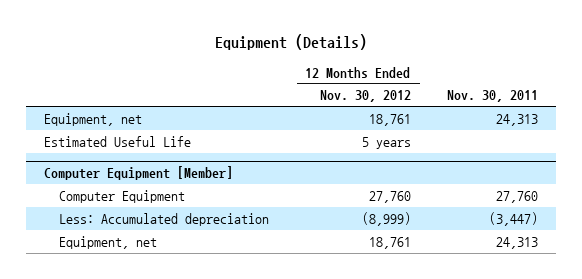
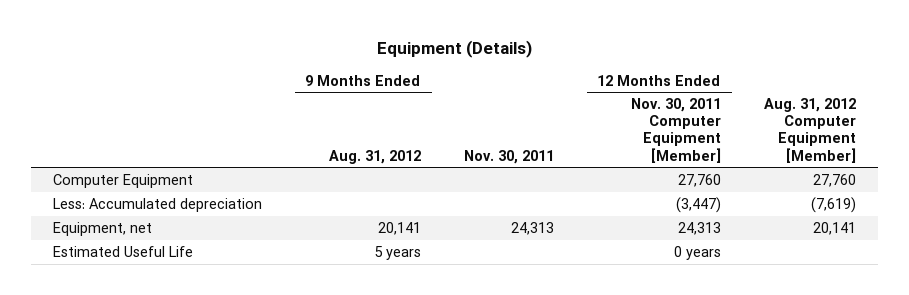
- | 12 Months Ended Nov. 30, 2012 | Nov. 30, 2011
+ | 9 Months Ended Aug. 31, 2012 | Nov. 30, 2011 | 12 Months Ended Nov. 30, 2011 Computer Equipment [Member] | Aug. 31, 2012 Computer Equipment [Member]
+ Computer Equipment | | | 27,760 | 27,760
+ Less: Accumulated depreciation | | | (3,447) | (7,619)
- Computer Equipment [Member]
- Computer Equipment | 27,760 | 27,760
- Less: Accumulated depreciation | (8,999) | (3,447)
- Equipment, net | 18,761 | 24,313

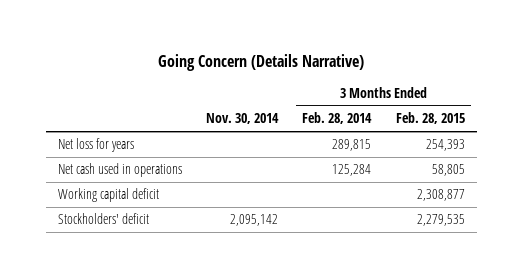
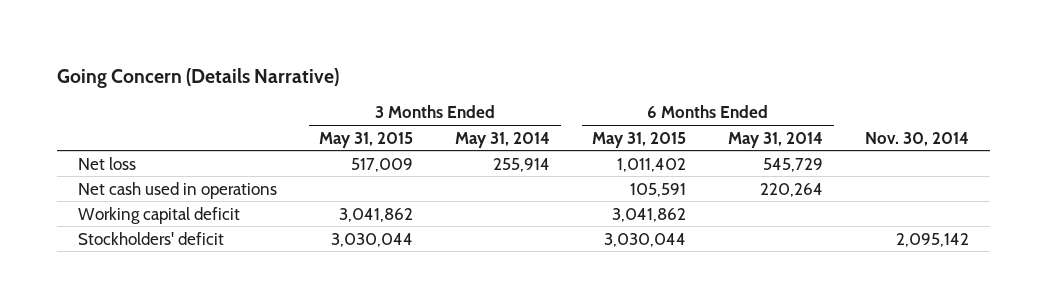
- | Nov. 30, 2014 | 3 Months Ended Feb. 28, 2014 | 3 Months Ended Feb. 28, 2015
+ | 3 Months Ended May 31, 2015 | 3 Months Ended May 31, 2014 | 6 Months Ended May 31, 2015 | 6 Months Ended May 31, 2014 | Nov. 30, 2014
- Net loss for years | | 289,815 | 254,393
+ Net loss | 517,009 | 255,914 | 1,011,402 | 545,729 |

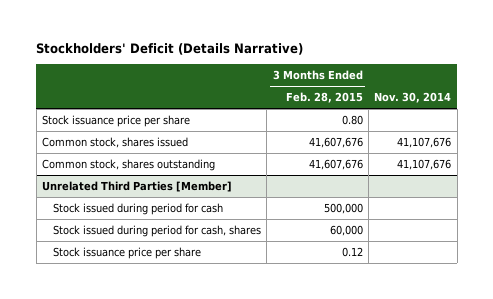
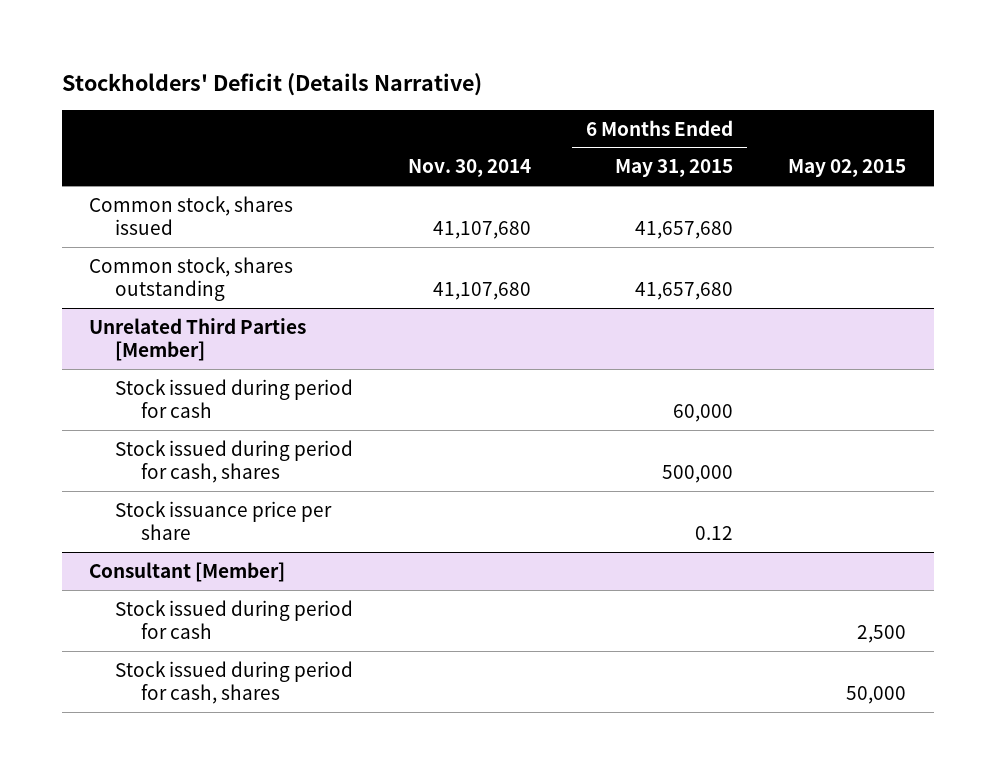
- | 3 Months Ended Feb. 28, 2015 | Nov. 30, 2014
+ | Nov. 30, 2014 | 6 Months Ended May 31, 2015 | May 02, 2015
- Stock issuance price per share | 0.80 |
- Common stock, shares issued | 41,607,676 | 41,107,676
- Common stock, shares outstanding | 41,607,676 | 41,107,676
+ Common stock, shares issued | 41,107,680 | 41,657,680 |
+ Common stock, shares outstanding | 41,107,680 | 41,657,680 |
+ Consultant [Member]
+ Stock issued during period for cash | | | 2,500
+ Stock issued during period for cash, shares | | | 50,000

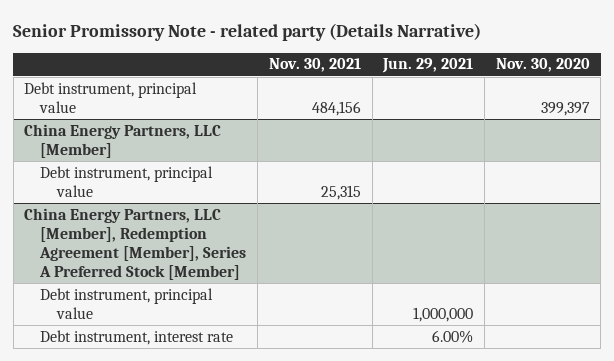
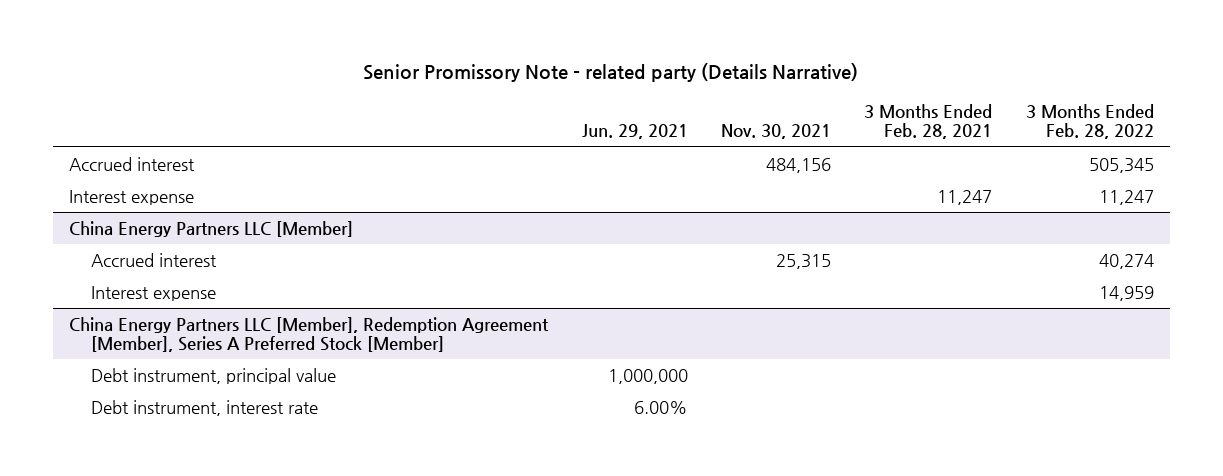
- | Nov. 30, 2021 | Jun. 29, 2021 | Nov. 30, 2020
+ | Jun. 29, 2021 | Nov. 30, 2021 | 3 Months Ended Feb. 28, 2021 | 3 Months Ended Feb. 28, 2022
- Debt instrument, principal value | 484,156 | | 399,397
- China Energy Partners, LLC [Member]
- Debt instrument, principal value | 25,315 | |
- China Energy Partners, LLC [Member], Redemption Agreement [Member], Series A Preferred Stock [Member]
+ Accrued interest | | 484,156 | | 505,345
+ Interest expense | | | 11,247 | 11,247
+ China Energy Partners LLC [Member]
+ Accrued interest | | 25,315 | | 40,274
+ Interest expense | | | | 14,959
+ China Energy Partners LLC [Member], Redemption Agreement [Member], Series A Preferred Stock [Member]

